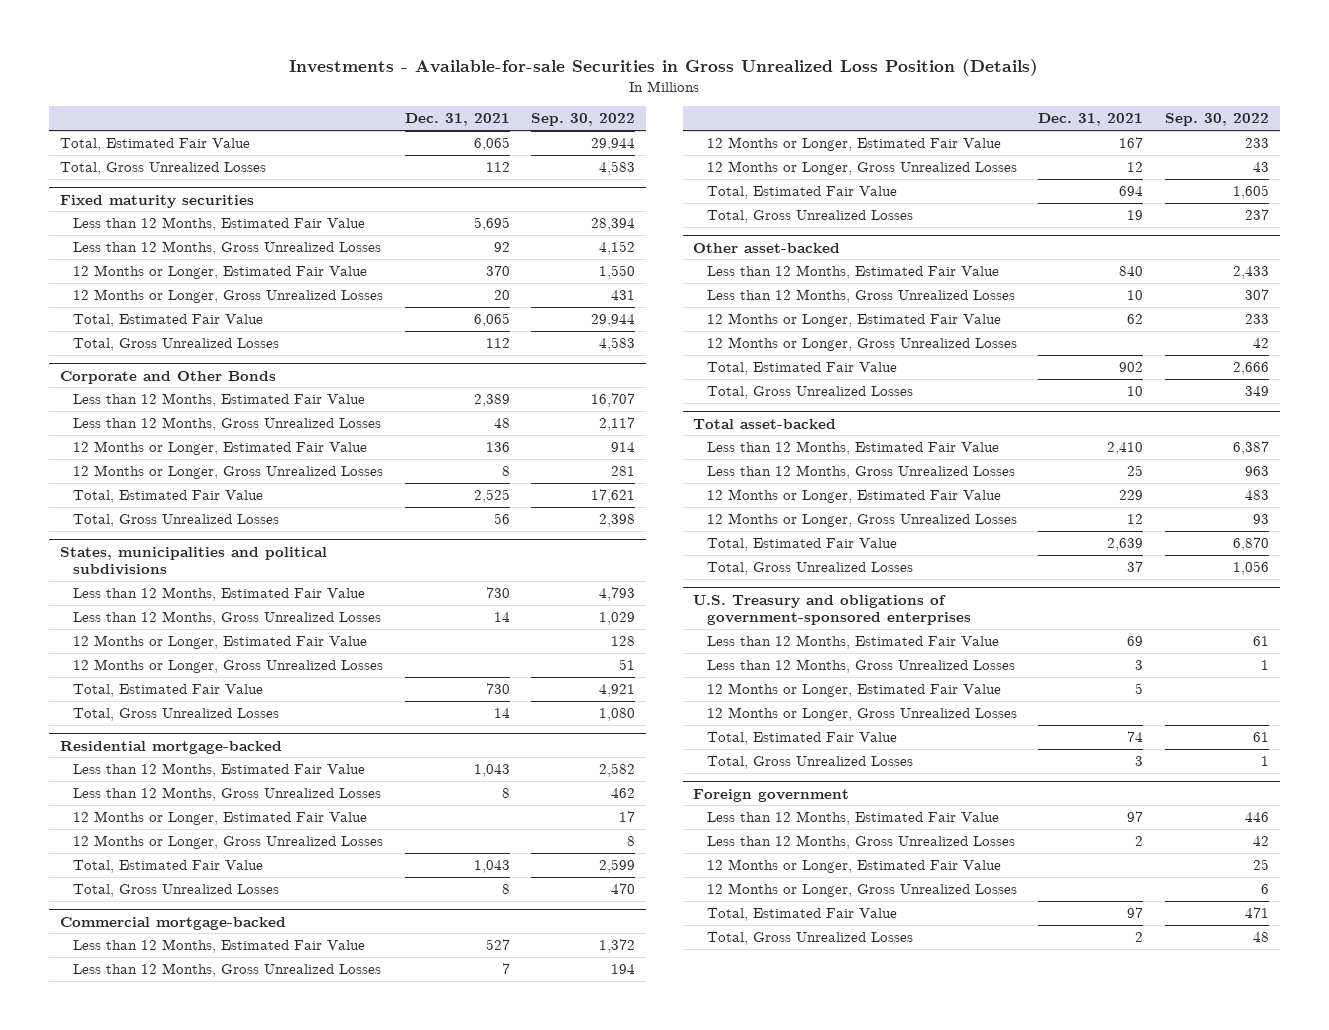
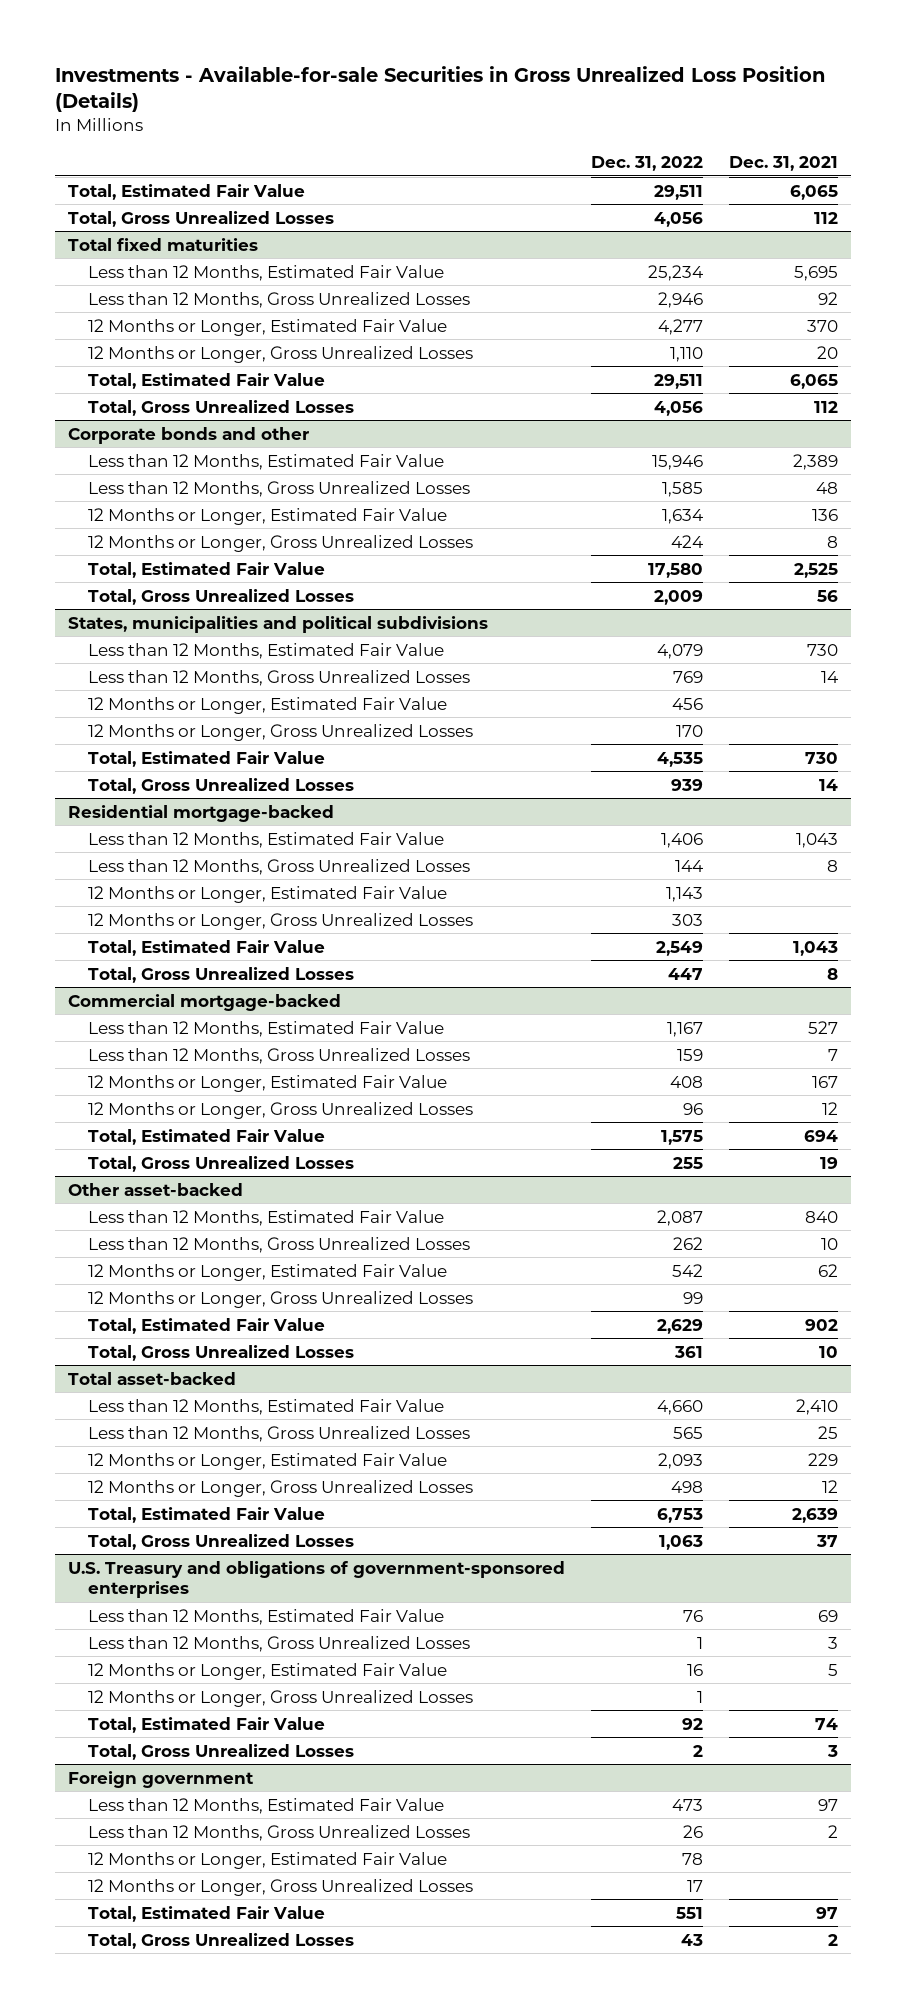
- | Dec. 31, 2021 | Sep. 30, 2022
+ | Dec. 31, 2022 | Dec. 31, 2021
- Fixed maturity securities
+ Total fixed maturities
- Corporate and Other Bonds
+ Corporate bonds and other

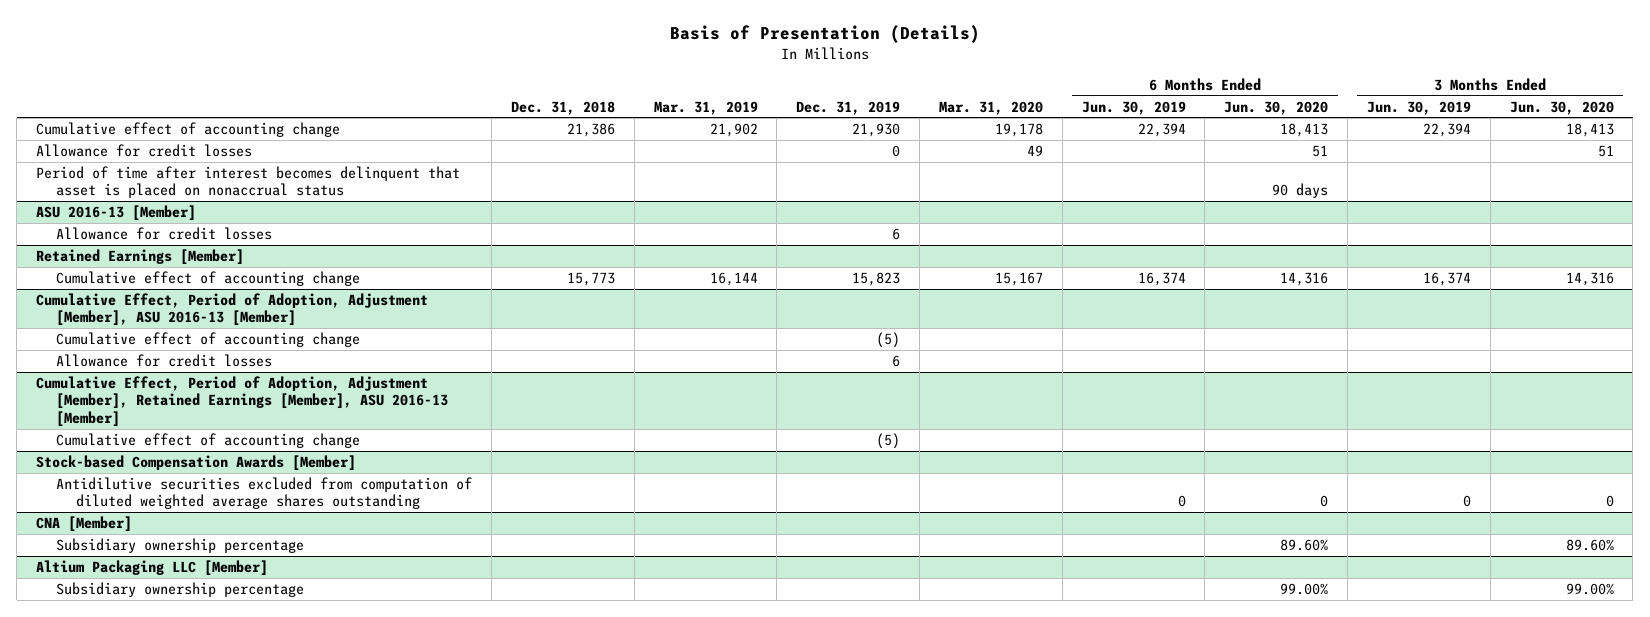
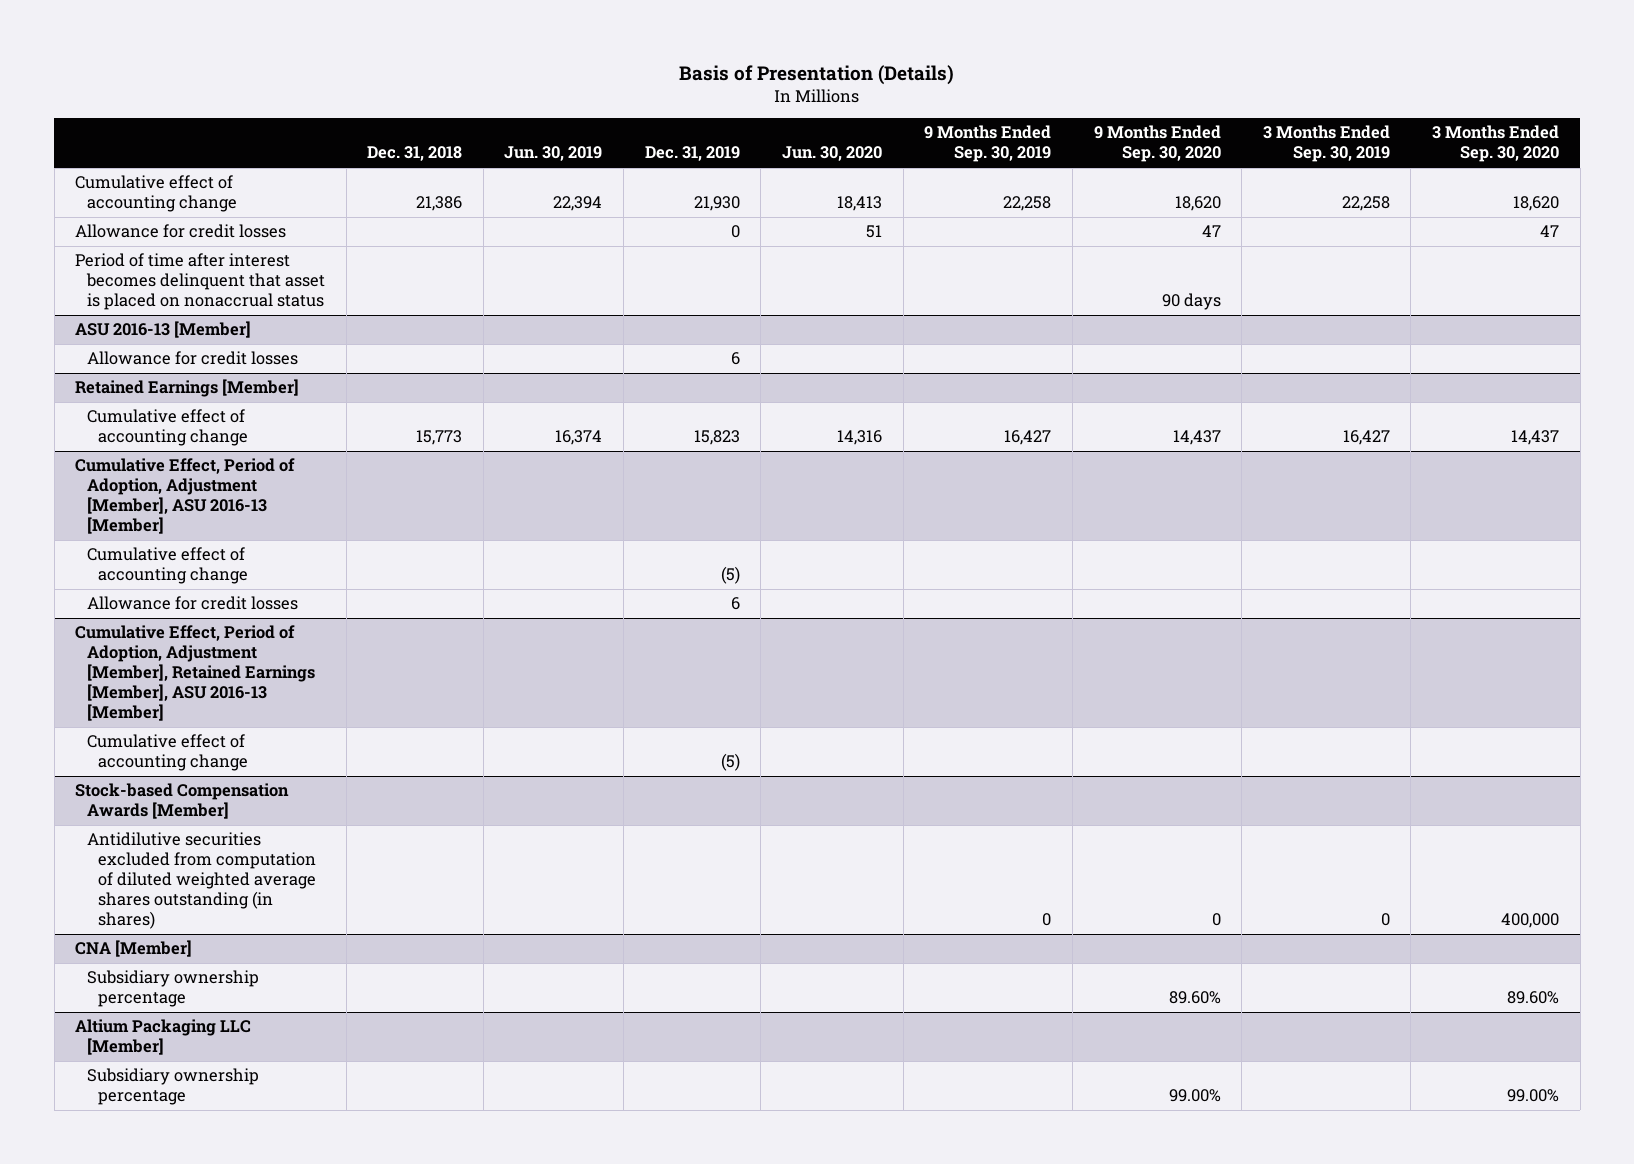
- | Dec. 31, 2018 | Mar. 31, 2019 | Dec. 31, 2019 | Mar. 31, 2020 | 6 Months Ended Jun. 30, 2019 | 6 Months Ended Jun. 30, 2020 | 3 Months Ended Jun. 30, 2019 | 3 Months Ended Jun. 30, 2020
+ | Dec. 31, 2018 | Jun. 30, 2019 | Dec. 31, 2019 | Jun. 30, 2020 | 9 Months Ended Sep. 30, 2019 | 9 Months Ended Sep. 30, 2020 | 3 Months Ended Sep. 30, 2019 | 3 Months Ended Sep. 30, 2020
@ Stock-based Compensation Awards [Member]
- Antidilutive securities excluded from computation of diluted weighted average shares outstanding | | | | | 0 | 0 | 0 | 0
+ Antidilutive securities excluded from computation of diluted weighted average shares outstanding (in shares) | | | | | 0 | 0 | 0 | 400,000

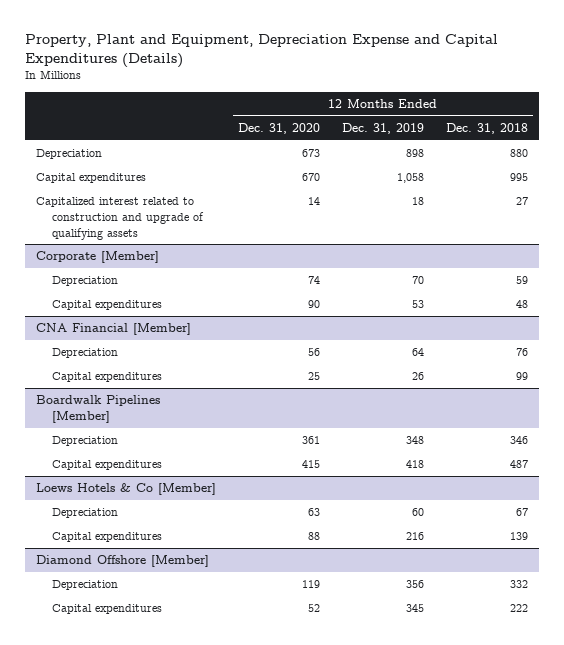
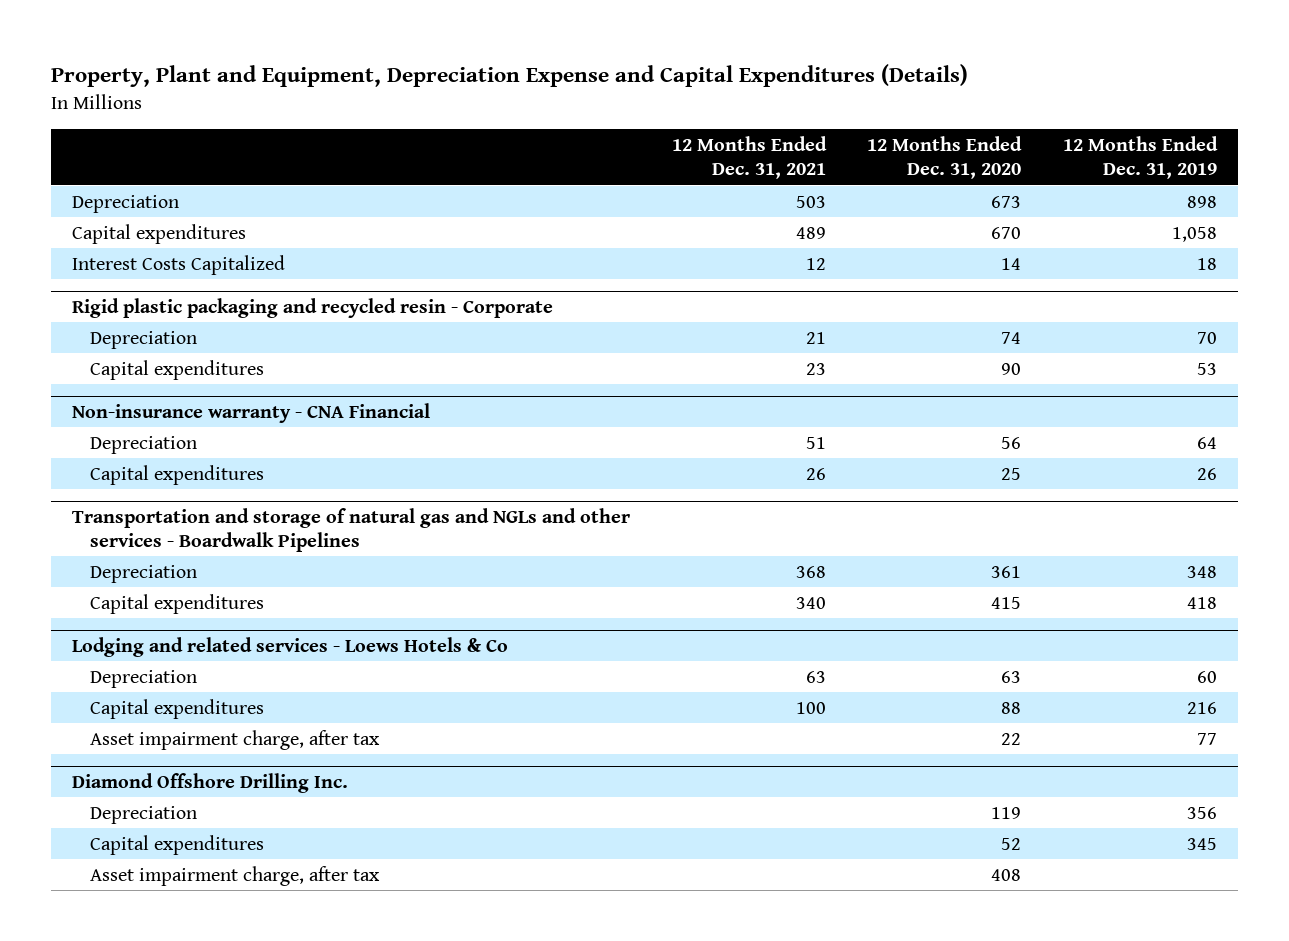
- | 12 Months Ended Dec. 31, 2020 | 12 Months Ended Dec. 31, 2019 | 12 Months Ended Dec. 31, 2018
+ | 12 Months Ended Dec. 31, 2021 | 12 Months Ended Dec. 31, 2020 | 12 Months Ended Dec. 31, 2019
- Capitalized interest related to construction and upgrade of qualifying assets | 14 | 18 | 27
- Corporate [Member]
+ Interest Costs Capitalized | 12 | 14 | 18
+ Rigid plastic packaging and recycled resin - Corporate
- CNA Financial [Member]
+ Non-insurance warranty - CNA Financial
- Boardwalk Pipelines [Member]
+ Transportation and storage of natural gas and NGLs and other services - Boardwalk Pipelines
- Loews Hotels & Co [Member]
+ Lodging and related services - Loews Hotels & Co
- Diamond Offshore [Member]
+ Asset impairment charge, after tax | | 22 | 77
+ Diamond Offshore Drilling Inc.
+ Asset impairment charge, after tax | | 408 |

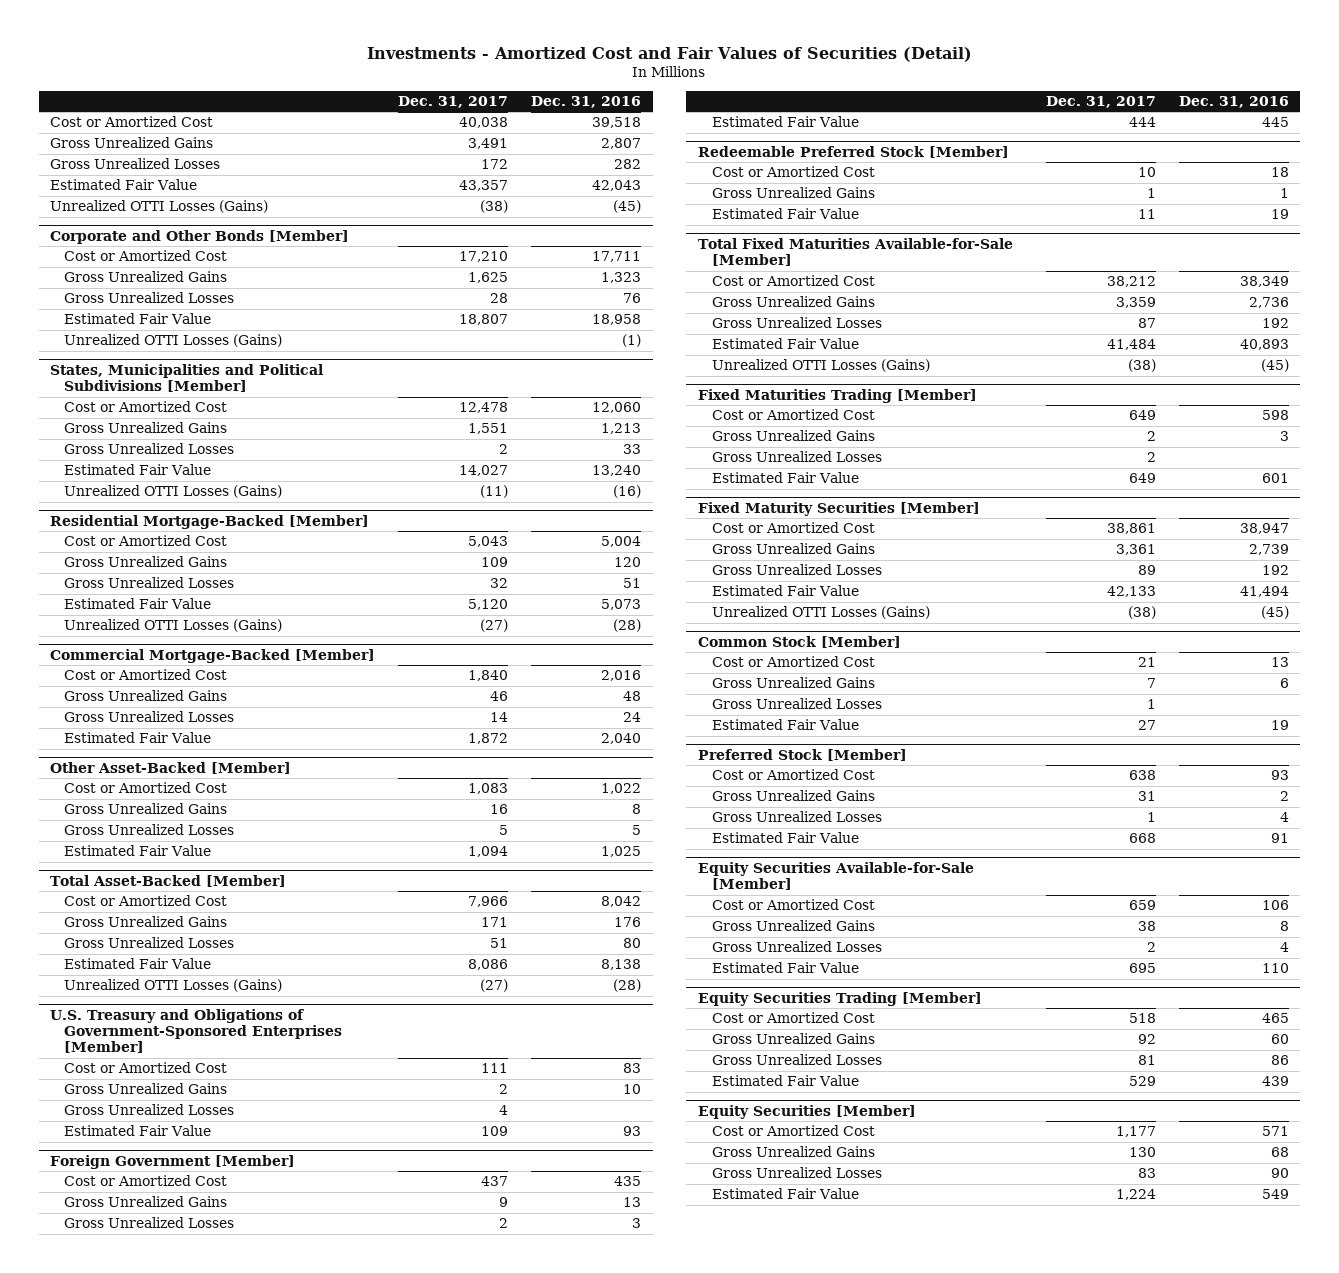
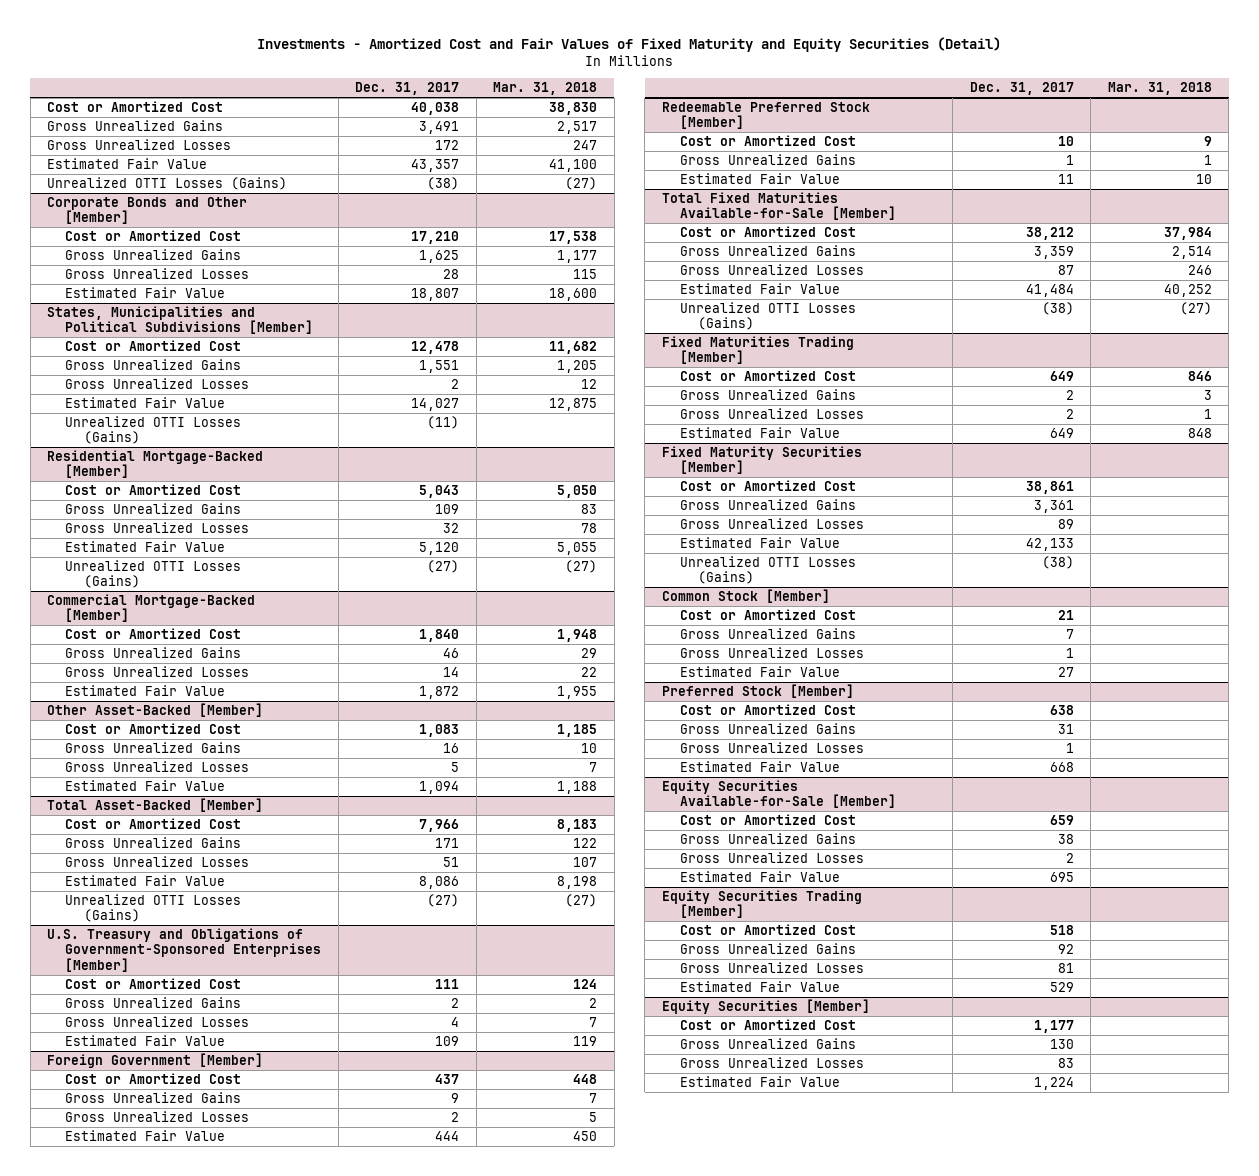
- Investments - Amortized Cost and Fair Values of Securities (Detail)
+ Investments - Amortized Cost and Fair Values of Fixed Maturity and Equity Securities (Detail)
- | Dec. 31, 2017 | Dec. 31, 2016
+ | Dec. 31, 2017 | Mar. 31, 2018
- Corporate and Other Bonds [Member]
+ Corporate Bonds and Other [Member]
- Unrealized OTTI Losses (Gains) | | (1)

